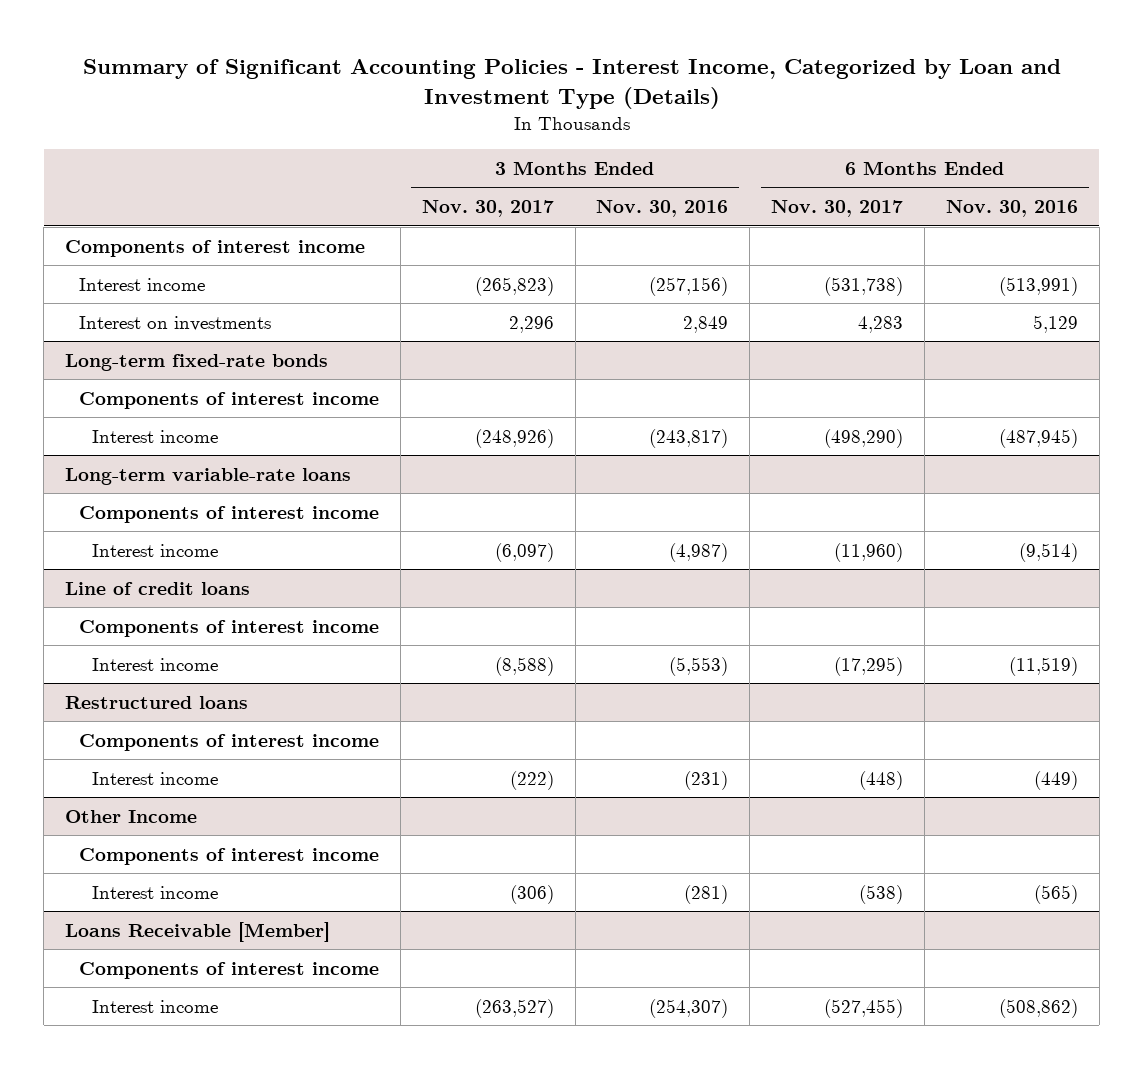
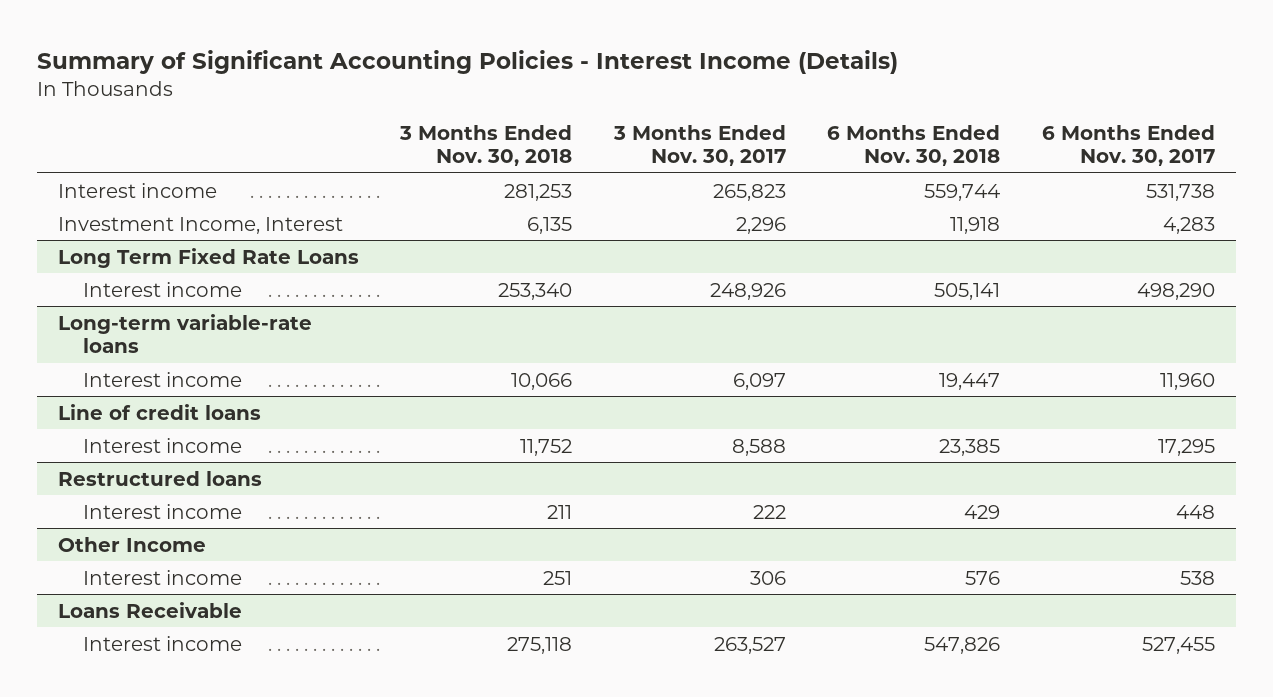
- Summary of Significant Accounting Policies - Interest Income, Categorized by Loan and Investment Type (Details)
+ Summary of Significant Accounting Policies - Interest Income (Details)
- | 3 Months Ended Nov. 30, 2017 | 3 Months Ended Nov. 30, 2016 | 6 Months Ended Nov. 30, 2017 | 6 Months Ended Nov. 30, 2016
+ | 3 Months Ended Nov. 30, 2018 | 3 Months Ended Nov. 30, 2017 | 6 Months Ended Nov. 30, 2018 | 6 Months Ended Nov. 30, 2017
- Components of interest income
- Interest income | (265,823) | (257,156) | (531,738) | (513,991)
- Interest on investments | 2,296 | 2,849 | 4,283 | 5,129
- Long-term fixed-rate bonds
- Components of interest income
- Interest income | (248,926) | (243,817) | (498,290) | (487,945)
+ Interest income | 281,253 | 265,823 | 559,744 | 531,738
+ Investment Income, Interest | 6,135 | 2,296 | 11,918 | 4,283
+ Long Term Fixed Rate Loans
+ Interest income | 253,340 | 248,926 | 505,141 | 498,290
@ Long-term variable-rate loans
- Components of interest income
- Interest income | (6,097) | (4,987) | (11,960) | (9,514)
+ Interest income | 10,066 | 6,097 | 19,447 | 11,960
@ Line of credit loans
- Components of interest income
- Interest income | (8,588) | (5,553) | (17,295) | (11,519)
+ Interest income | 11,752 | 8,588 | 23,385 | 17,295
@ Restructured loans
- Components of interest income
- Interest income | (222) | (231) | (448) | (449)
+ Interest income | 211 | 222 | 429 | 448
@ Other Income
- Components of interest income
- Interest income | (306) | (281) | (538) | (565)
- Loans Receivable [Member]
- Components of interest income
- Interest income | (263,527) | (254,307) | (527,455) | (508,862)
@ Other Income
+ Interest income | 251 | 306 | 576 | 538
+ Loans Receivable
+ Interest income | 275,118 | 263,527 | 547,826 | 527,455

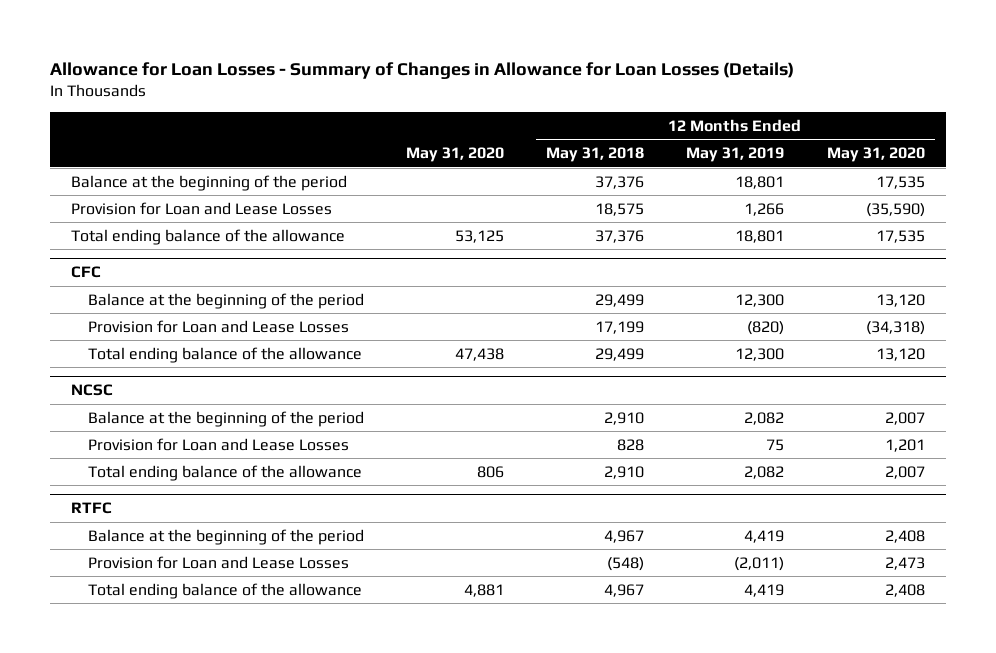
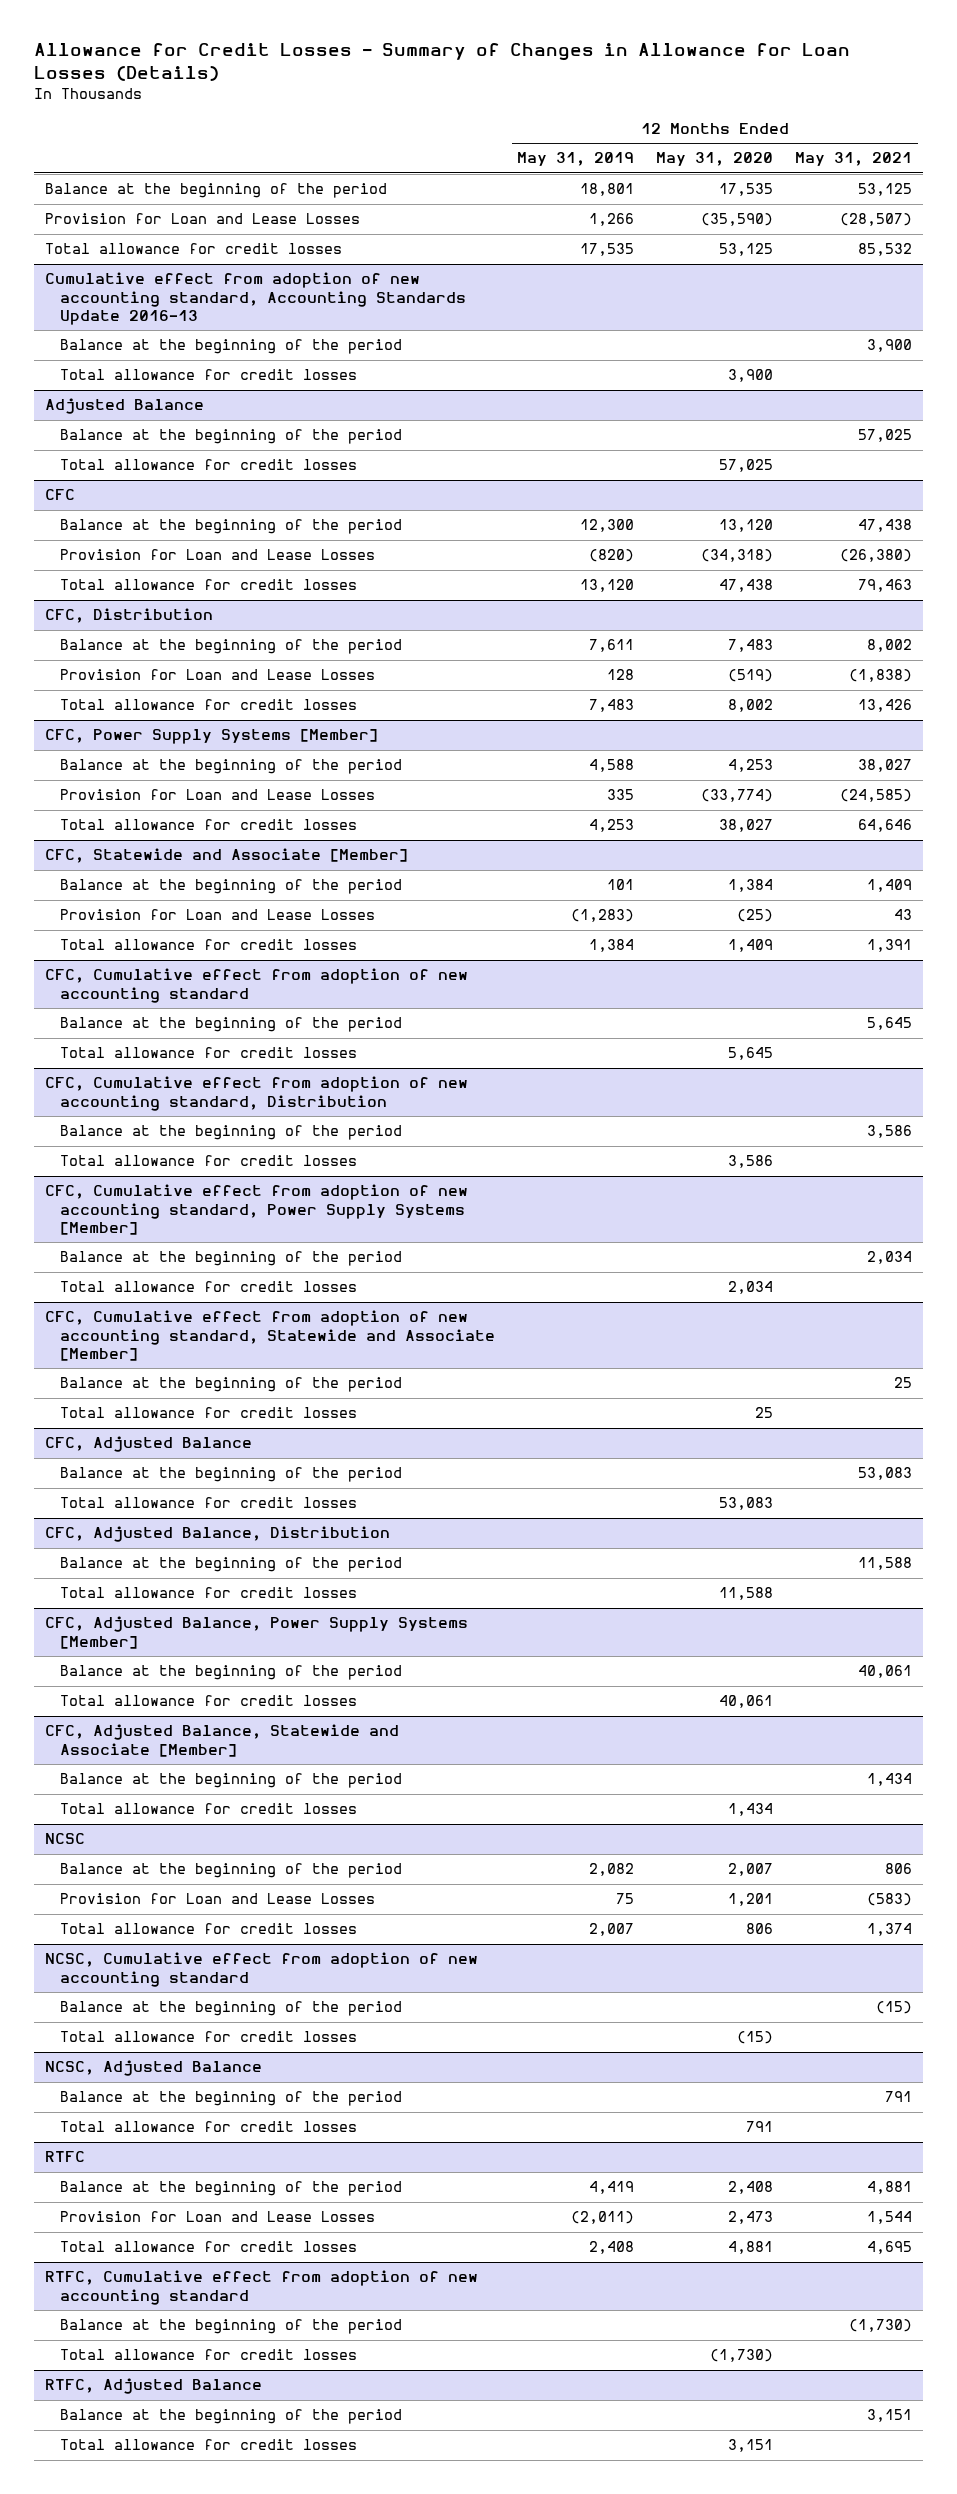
- Allowance for Loan Losses - Summary of Changes in Allowance for Loan Losses (Details)
+ Allowance for Credit Losses - Summary of Changes in Allowance for Loan Losses (Details)
- | May 31, 2020 | 12 Months Ended May 31, 2018 | 12 Months Ended May 31, 2019 | 12 Months Ended May 31, 2020
+ | 12 Months Ended May 31, 2019 | 12 Months Ended May 31, 2020 | 12 Months Ended May 31, 2021
- Total ending balance of the allowance | 53,125 | 37,376 | 18,801 | 17,535
+ Total allowance for credit losses | 17,535 | 53,125 | 85,532
+ Cumulative effect from adoption of new accounting standard, Accounting Standards Update 2016-13
+ Balance at the beginning of the period | | | 3,900
+ Total allowance for credit losses | | 3,900 |
+ Adjusted Balance
+ Balance at the beginning of the period | | | 57,025
+ Total allowance for credit losses | | 57,025 |
@ CFC
- Total ending balance of the allowance | 47,438 | 29,499 | 12,300 | 13,120
+ Total allowance for credit losses | 13,120 | 47,438 | 79,463
+ CFC, Distribution
+ Balance at the beginning of the period | 7,611 | 7,483 | 8,002
+ Provision for Loan and Lease Losses | 128 | (519) | (1,838)
+ Total allowance for credit losses | 7,483 | 8,002 | 13,426
+ CFC, Power Supply Systems [Member]
+ Balance at the beginning of the period | 4,588 | 4,253 | 38,027
+ Provision for Loan and Lease Losses | 335 | (33,774) | (24,585)
+ Total allowance for credit losses | 4,253 | 38,027 | 64,646
+ CFC, Statewide and Associate [Member]
+ Balance at the beginning of the period | 101 | 1,384 | 1,409
+ Provision for Loan and Lease Losses | (1,283) | (25) | 43
+ Total allowance for credit losses | 1,384 | 1,409 | 1,391
+ CFC, Cumulative effect from adoption of new accounting standard
+ Balance at the beginning of the period | | | 5,645
+ Total allowance for credit losses | | 5,645 |
+ CFC, Cumulative effect from adoption of new accounting standard, Distribution
+ Balance at the beginning of the period | | | 3,586
+ Total allowance for credit losses | | 3,586 |
+ CFC, Cumulative effect from adoption of new accounting standard, Power Supply Systems [Member]
+ Balance at the beginning of the period | | | 2,034
+ Total allowance for credit losses | | 2,034 |
+ CFC, Cumulative effect from adoption of new accounting standard, Statewide and Associate [Member]
+ Balance at the beginning of the period | | | 25
+ Total allowance for credit losses | | 25 |
+ CFC, Adjusted Balance
+ Balance at the beginning of the period | | | 53,083
+ Total allowance for credit losses | | 53,083 |
+ CFC, Adjusted Balance, Distribution
+ Balance at the beginning of the period | | | 11,588
+ Total allowance for credit losses | | 11,588 |
+ CFC, Adjusted Balance, Power Supply Systems [Member]
+ Balance at the beginning of the period | | | 40,061
+ Total allowance for credit losses | | 40,061 |
+ CFC, Adjusted Balance, Statewide and Associate [Member]
+ Balance at the beginning of the period | | | 1,434
+ Total allowance for credit losses | | 1,434 |
@ NCSC
- Total ending balance of the allowance | 806 | 2,910 | 2,082 | 2,007
+ Total allowance for credit losses | 2,007 | 806 | 1,374
+ NCSC, Cumulative effect from adoption of new accounting standard
+ Balance at the beginning of the period | | | (15)
+ Total allowance for credit losses | | (15) |
+ NCSC, Adjusted Balance
+ Balance at the beginning of the period | | | 791
+ Total allowance for credit losses | | 791 |
@ RTFC
- Total ending balance of the allowance | 4,881 | 4,967 | 4,419 | 2,408
+ Total allowance for credit losses | 2,408 | 4,881 | 4,695
+ RTFC, Cumulative effect from adoption of new accounting standard
+ Balance at the beginning of the period | | | (1,730)
+ Total allowance for credit losses | | (1,730) |
+ RTFC, Adjusted Balance
+ Balance at the beginning of the period | | | 3,151
+ Total allowance for credit losses | | 3,151 |

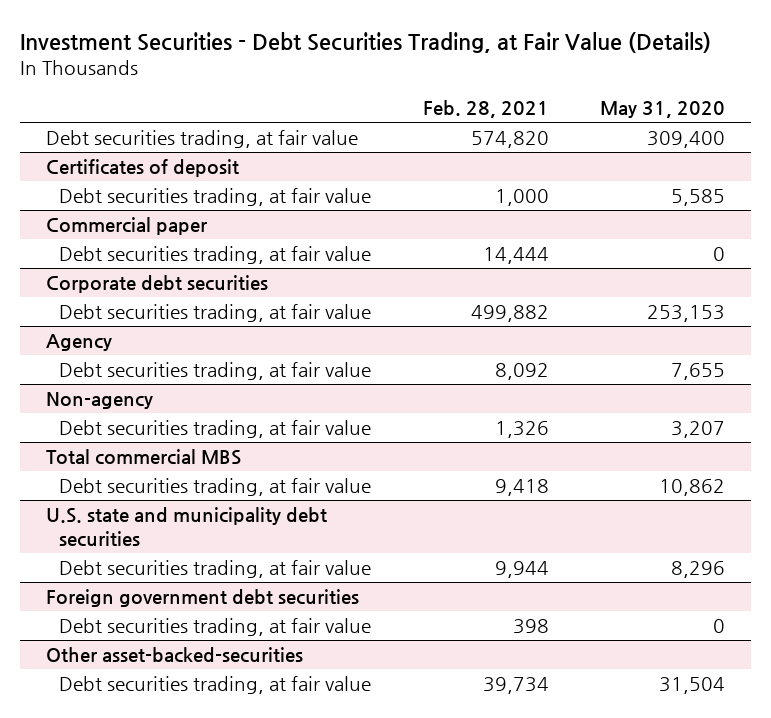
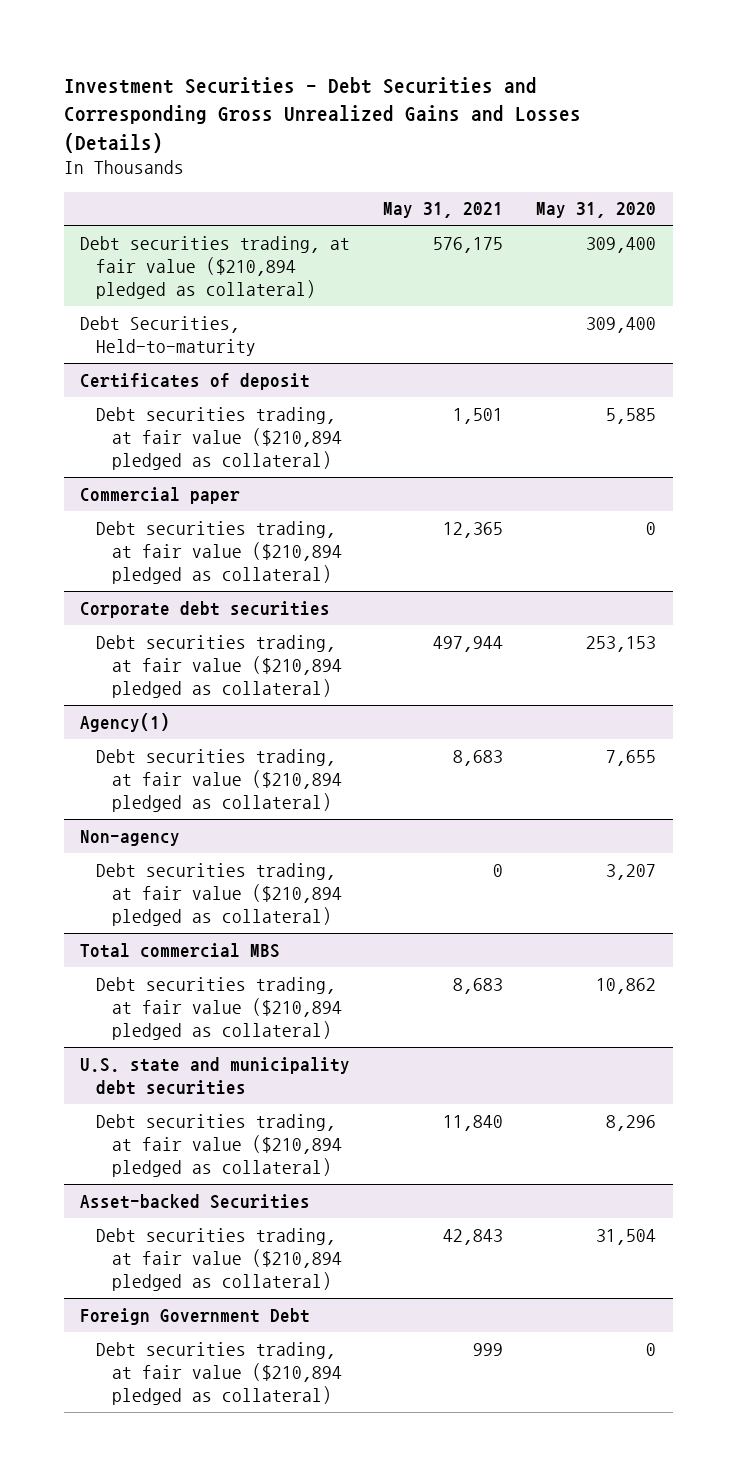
- Investment Securities - Debt Securities Trading, at Fair Value (Details)
+ Investment Securities - Debt Securities and Corresponding Gross Unrealized Gains and Losses (Details)
- | Feb. 28, 2021 | May 31, 2020
+ | May 31, 2021 | May 31, 2020
- Debt securities trading, at fair value | 574,820 | 309,400
+ Debt securities trading, at fair value ($210,894 pledged as collateral) | 576,175 | 309,400
+ Debt Securities, Held-to-maturity | | 309,400
@ Certificates of deposit
- Debt securities trading, at fair value | 1,000 | 5,585
+ Debt securities trading, at fair value ($210,894 pledged as collateral) | 1,501 | 5,585
@ Commercial paper
- Debt securities trading, at fair value | 14,444 | 0
+ Debt securities trading, at fair value ($210,894 pledged as collateral) | 12,365 | 0
@ Corporate debt securities
- Debt securities trading, at fair value | 499,882 | 253,153
- Agency
- Debt securities trading, at fair value | 8,092 | 7,655
@ Corporate debt securities
+ Debt securities trading, at fair value ($210,894 pledged as collateral) | 497,944 | 253,153
+ Agency(1)
+ Debt securities trading, at fair value ($210,894 pledged as collateral) | 8,683 | 7,655
@ Non-agency
- Debt securities trading, at fair value | 1,326 | 3,207
+ Debt securities trading, at fair value ($210,894 pledged as collateral) | 0 | 3,207
@ Total commercial MBS
- Debt securities trading, at fair value | 9,418 | 10,862
+ Debt securities trading, at fair value ($210,894 pledged as collateral) | 8,683 | 10,862
@ U.S. state and municipality debt securities
- Debt securities trading, at fair value | 9,944 | 8,296
- Foreign government debt securities
- Debt securities trading, at fair value | 398 | 0
- Other asset-backed-securities
- Debt securities trading, at fair value | 39,734 | 31,504
@ U.S. state and municipality debt securities
+ Debt securities trading, at fair value ($210,894 pledged as collateral) | 11,840 | 8,296
+ Asset-backed Securities
+ Debt securities trading, at fair value ($210,894 pledged as collateral) | 42,843 | 31,504
+ Foreign Government Debt
+ Debt securities trading, at fair value ($210,894 pledged as collateral) | 999 | 0

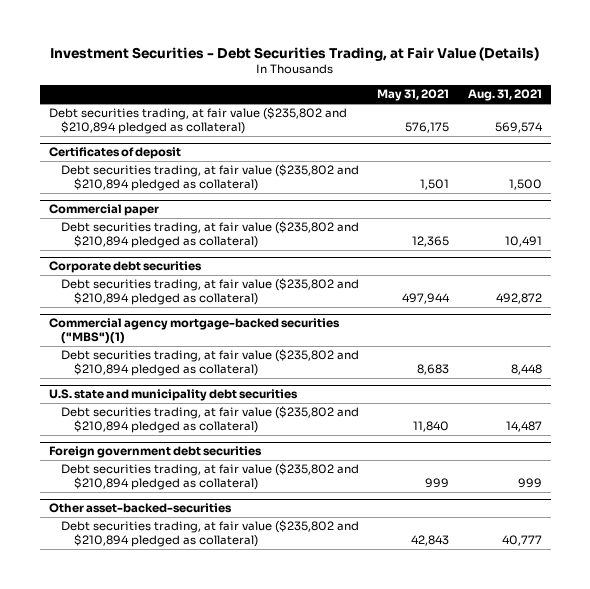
- Investment Securities - Debt Securities and Corresponding Gross Unrealized Gains and Losses (Details)
+ Investment Securities - Debt Securities Trading, at Fair Value (Details)
- | May 31, 2021 | May 31, 2020
+ | May 31, 2021 | Aug. 31, 2021
- Debt securities trading, at fair value ($210,894 pledged as collateral) | 576,175 | 309,400
- Debt Securities, Held-to-maturity | | 309,400
+ Debt securities trading, at fair value ($235,802 and $210,894 pledged as collateral) | 576,175 | 569,574
@ Certificates of deposit
- Debt securities trading, at fair value ($210,894 pledged as collateral) | 1,501 | 5,585
+ Debt securities trading, at fair value ($235,802 and $210,894 pledged as collateral) | 1,501 | 1,500
@ Commercial paper
- Debt securities trading, at fair value ($210,894 pledged as collateral) | 12,365 | 0
+ Debt securities trading, at fair value ($235,802 and $210,894 pledged as collateral) | 12,365 | 10,491
@ Corporate debt securities
- Debt securities trading, at fair value ($210,894 pledged as collateral) | 497,944 | 253,153
- Agency(1)
- Debt securities trading, at fair value ($210,894 pledged as collateral) | 8,683 | 7,655
- Non-agency
- Debt securities trading, at fair value ($210,894 pledged as collateral) | 0 | 3,207
- Total commercial MBS
- Debt securities trading, at fair value ($210,894 pledged as collateral) | 8,683 | 10,862
@ Corporate debt securities
+ Debt securities trading, at fair value ($235,802 and $210,894 pledged as collateral) | 497,944 | 492,872
+ Commercial agency mortgage-backed securities ("MBS")(1)
+ Debt securities trading, at fair value ($235,802 and $210,894 pledged as collateral) | 8,683 | 8,448
@ U.S. state and municipality debt securities
- Debt securities trading, at fair value ($210,894 pledged as collateral) | 11,840 | 8,296
- Asset-backed Securities
- Debt securities trading, at fair value ($210,894 pledged as collateral) | 42,843 | 31,504
- Foreign Government Debt
- Debt securities trading, at fair value ($210,894 pledged as collateral) | 999 | 0
@ U.S. state and municipality debt securities
+ Debt securities trading, at fair value ($235,802 and $210,894 pledged as collateral) | 11,840 | 14,487
+ Foreign government debt securities
+ Debt securities trading, at fair value ($235,802 and $210,894 pledged as collateral) | 999 | 999
+ Other asset-backed-securities
+ Debt securities trading, at fair value ($235,802 and $210,894 pledged as collateral) | 42,843 | 40,777

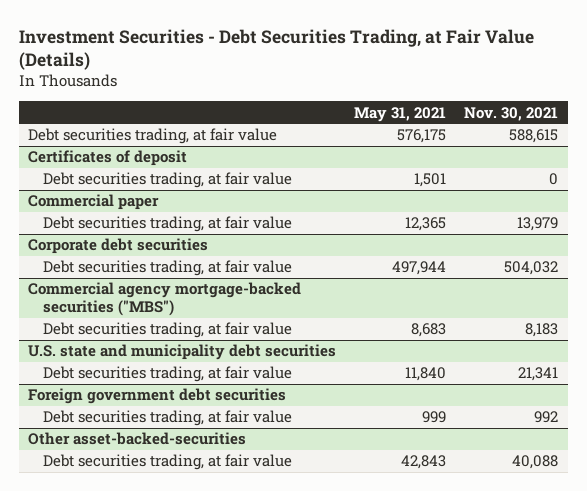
- | May 31, 2021 | Aug. 31, 2021
+ | May 31, 2021 | Nov. 30, 2021
- Debt securities trading, at fair value ($235,802 and $210,894 pledged as collateral) | 576,175 | 569,574
+ Debt securities trading, at fair value | 576,175 | 588,615
@ Certificates of deposit
- Debt securities trading, at fair value ($235,802 and $210,894 pledged as collateral) | 1,501 | 1,500
+ Debt securities trading, at fair value | 1,501 | 0
@ Commercial paper
- Debt securities trading, at fair value ($235,802 and $210,894 pledged as collateral) | 12,365 | 10,491
+ Debt securities trading, at fair value | 12,365 | 13,979
@ Corporate debt securities
- Debt securities trading, at fair value ($235,802 and $210,894 pledged as collateral) | 497,944 | 492,872
- Commercial agency mortgage-backed securities ("MBS")(1)
- Debt securities trading, at fair value ($235,802 and $210,894 pledged as collateral) | 8,683 | 8,448
@ Corporate debt securities
+ Debt securities trading, at fair value | 497,944 | 504,032
+ Commercial agency mortgage-backed securities ("MBS")
+ Debt securities trading, at fair value | 8,683 | 8,183
@ U.S. state and municipality debt securities
- Debt securities trading, at fair value ($235,802 and $210,894 pledged as collateral) | 11,840 | 14,487
+ Debt securities trading, at fair value | 11,840 | 21,341
@ Foreign government debt securities
- Debt securities trading, at fair value ($235,802 and $210,894 pledged as collateral) | 999 | 999
+ Debt securities trading, at fair value | 999 | 992
@ Other asset-backed-securities
- Debt securities trading, at fair value ($235,802 and $210,894 pledged as collateral) | 42,843 | 40,777
+ Debt securities trading, at fair value | 42,843 | 40,088

